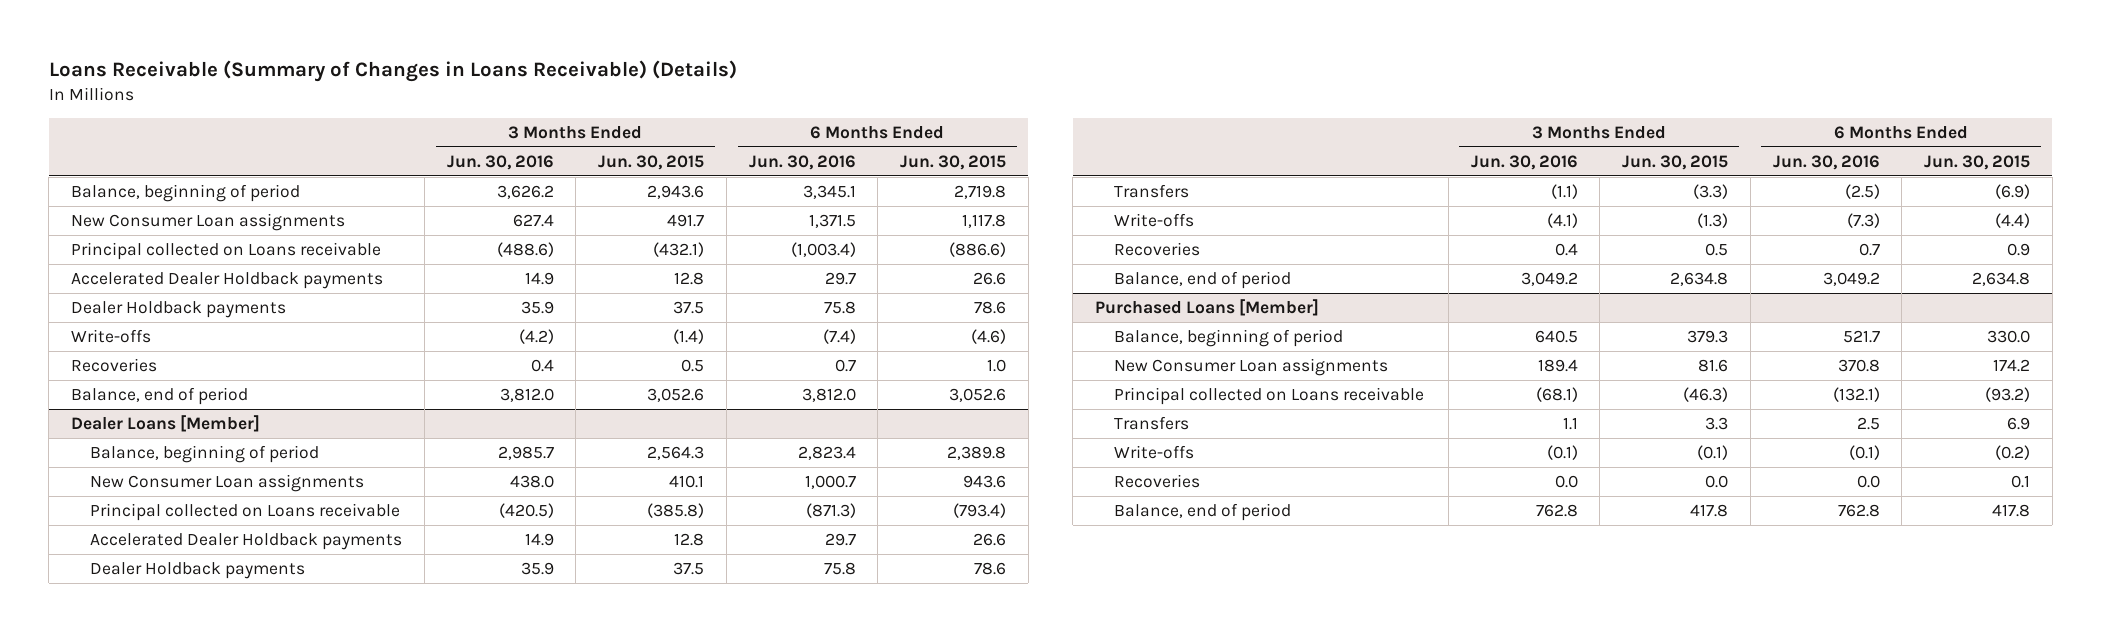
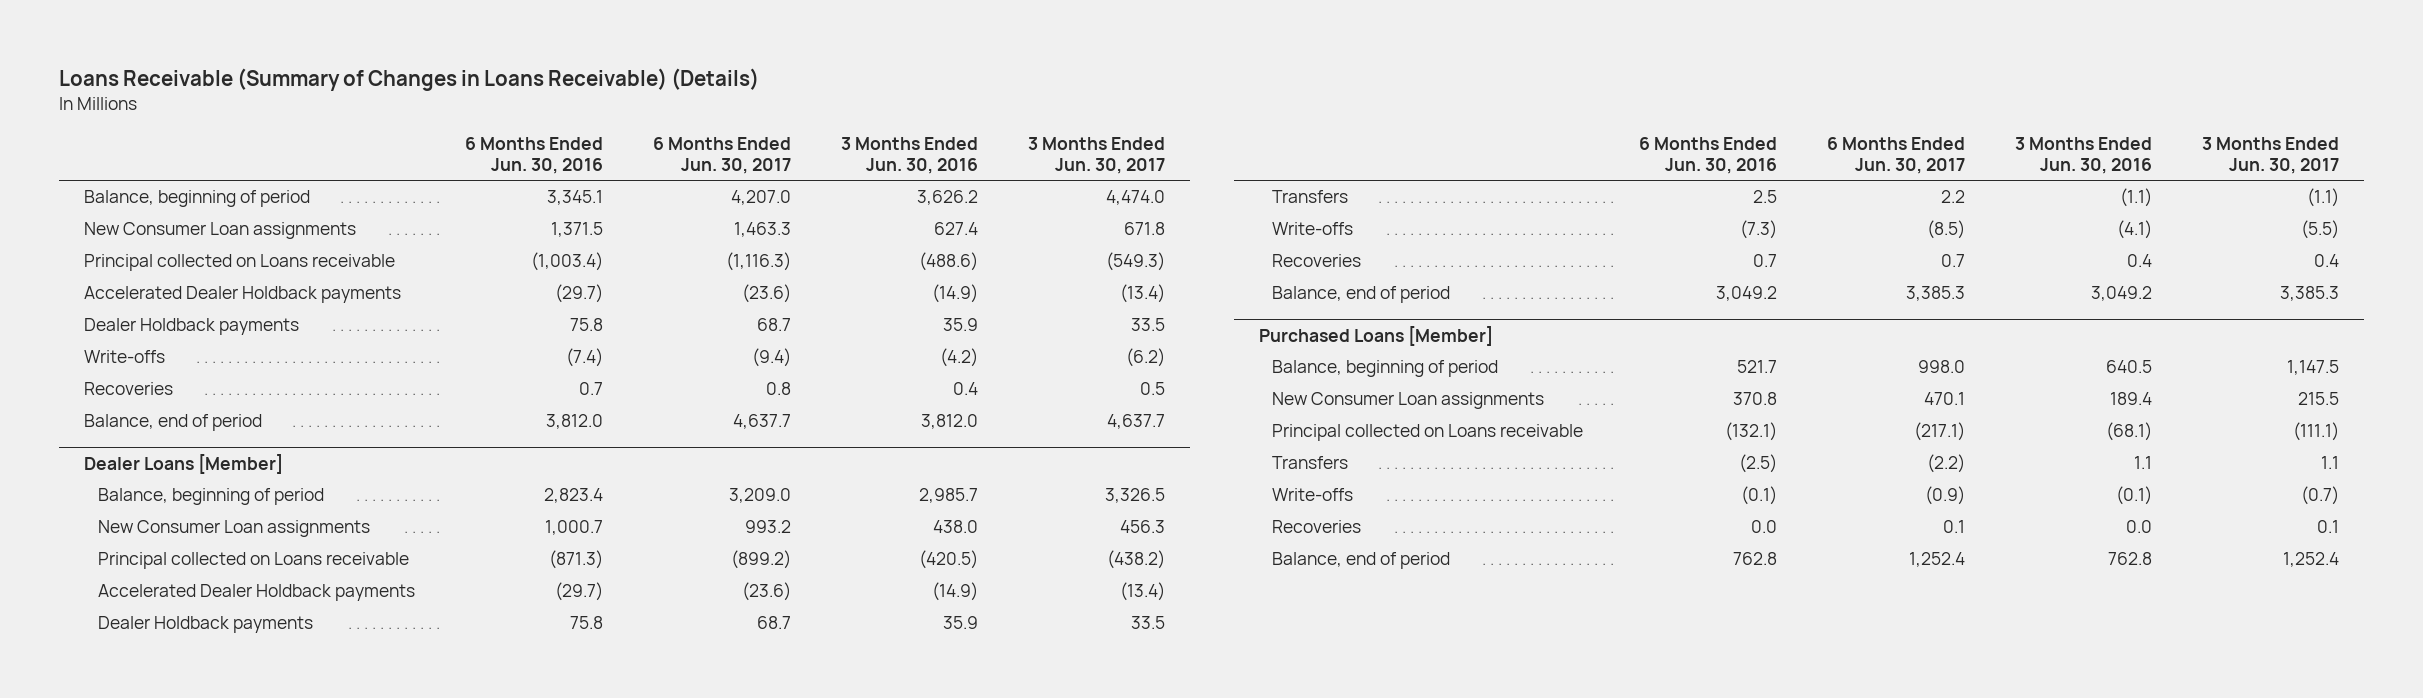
- | 3 Months Ended Jun. 30, 2016 | 3 Months Ended Jun. 30, 2015 | 6 Months Ended Jun. 30, 2016 | 6 Months Ended Jun. 30, 2015
+ | 6 Months Ended Jun. 30, 2016 | 6 Months Ended Jun. 30, 2017 | 3 Months Ended Jun. 30, 2016 | 3 Months Ended Jun. 30, 2017
- Accelerated Dealer Holdback payments | 14.9 | 12.8 | 29.7 | 26.6
+ Accelerated Dealer Holdback payments | (29.7) | (23.6) | (14.9) | (13.4)
@ Dealer Loans [Member]
- Accelerated Dealer Holdback payments | 14.9 | 12.8 | 29.7 | 26.6
+ Accelerated Dealer Holdback payments | (29.7) | (23.6) | (14.9) | (13.4)
- Transfers | (1.1) | (3.3) | (2.5) | (6.9)
+ Transfers | 2.5 | 2.2 | (1.1) | (1.1)
@ Purchased Loans [Member]
- Transfers | 1.1 | 3.3 | 2.5 | 6.9
+ Transfers | (2.5) | (2.2) | 1.1 | 1.1

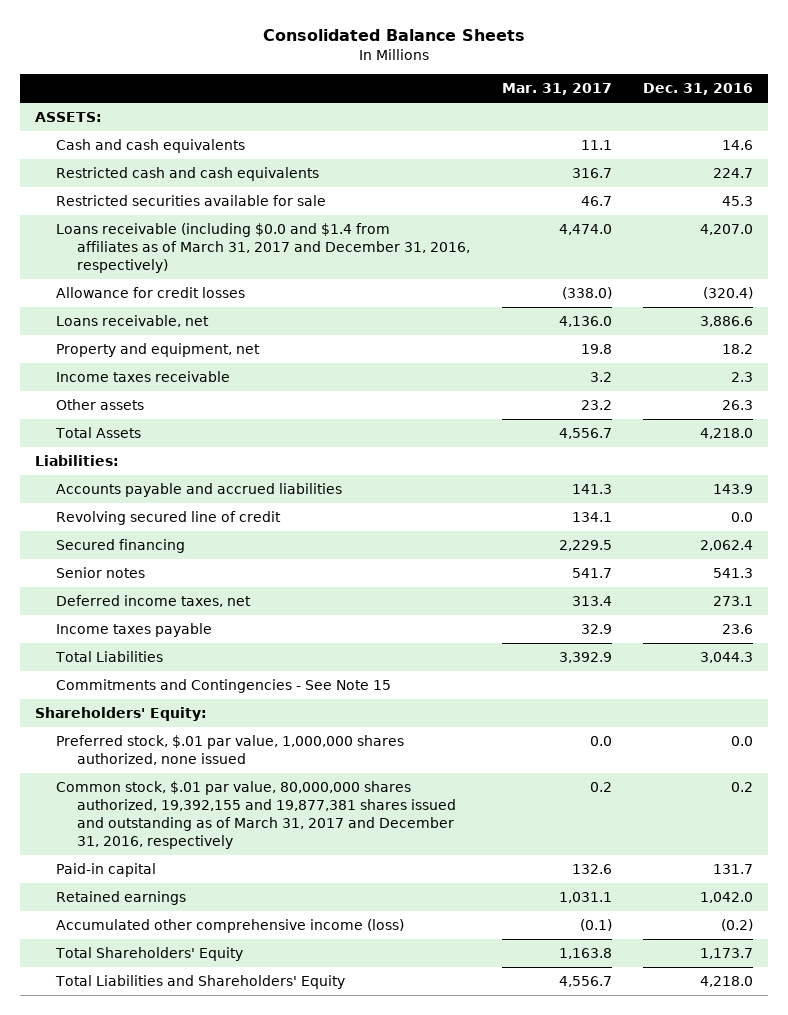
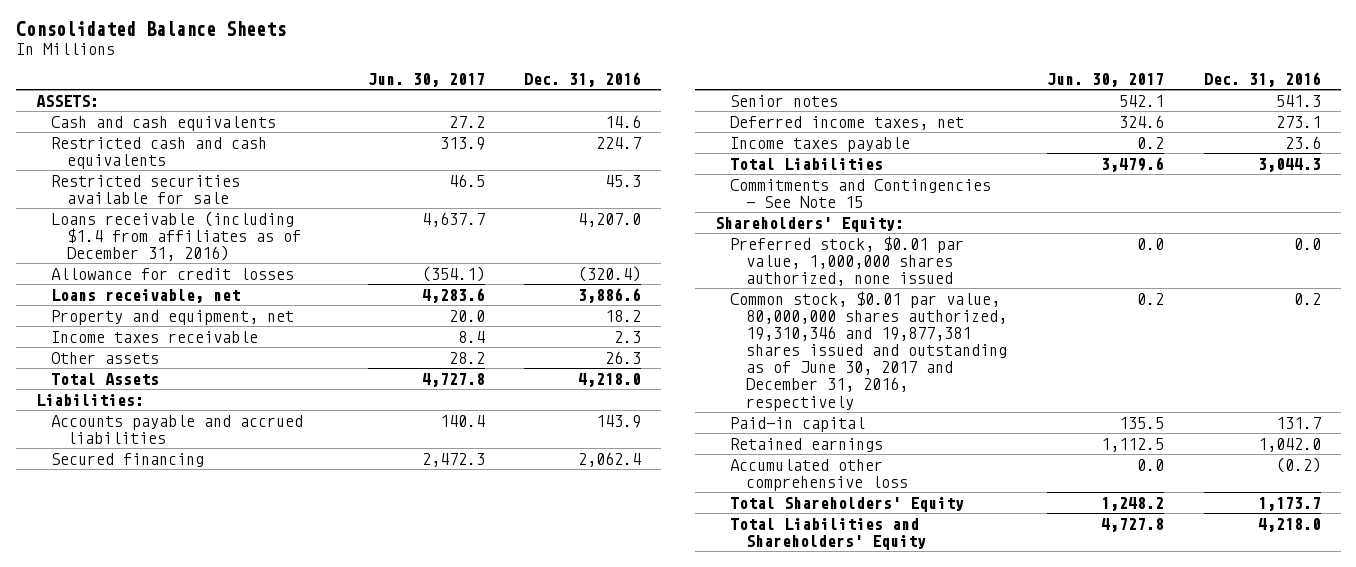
- | Mar. 31, 2017 | Dec. 31, 2016
+ | Jun. 30, 2017 | Dec. 31, 2016
- Loans receivable (including $0.0 and $1.4 from affiliates as of March 31, 2017 and December 31, 2016, respectively) | 4,474.0 | 4,207.0
+ Loans receivable (including $1.4 from affiliates as of December 31, 2016) | 4,637.7 | 4,207.0
- Revolving secured line of credit | 134.1 | 0.0
- Preferred stock, $.01 par value, 1,000,000 shares authorized, none issued | 0.0 | 0.0
- Common stock, $.01 par value, 80,000,000 shares authorized, 19,392,155 and 19,877,381 shares issued and outstanding as of March 31, 2017 and December 31, 2016, respectively | 0.2 | 0.2
+ Preferred stock, $0.01 par value, 1,000,000 shares authorized, none issued | 0.0 | 0.0
+ Common stock, $0.01 par value, 80,000,000 shares authorized, 19,310,346 and 19,877,381 shares issued and outstanding as of June 30, 2017 and December 31, 2016, respectively | 0.2 | 0.2
- Accumulated other comprehensive income (loss) | (0.1) | (0.2)
+ Accumulated other comprehensive loss | 0.0 | (0.2)

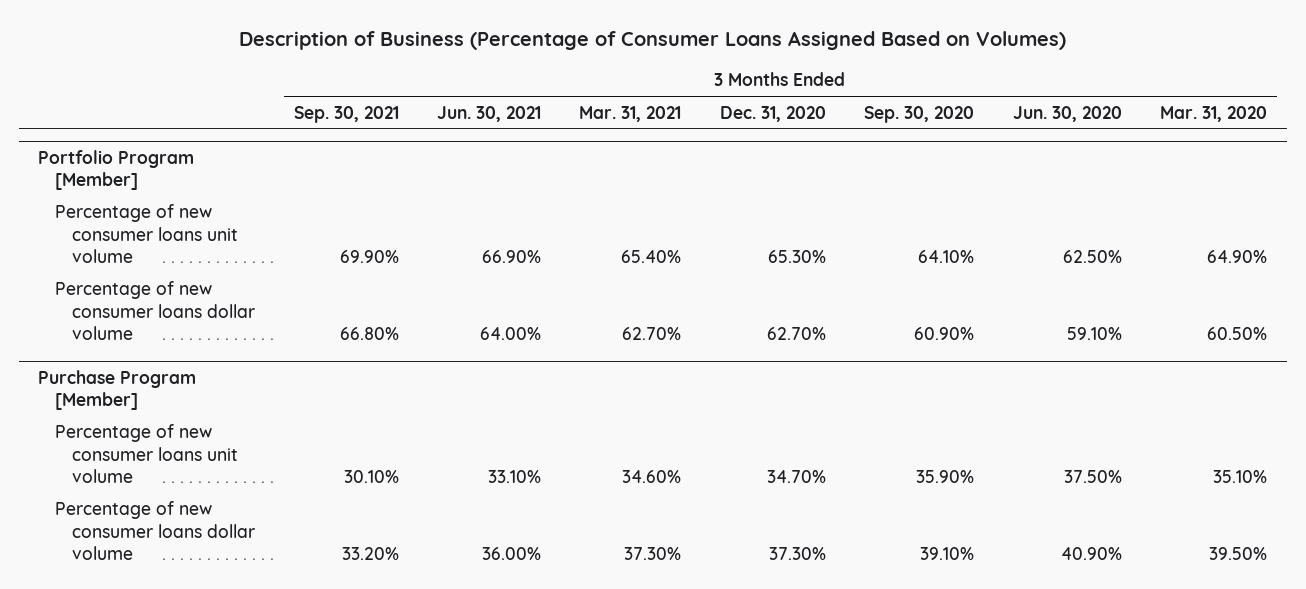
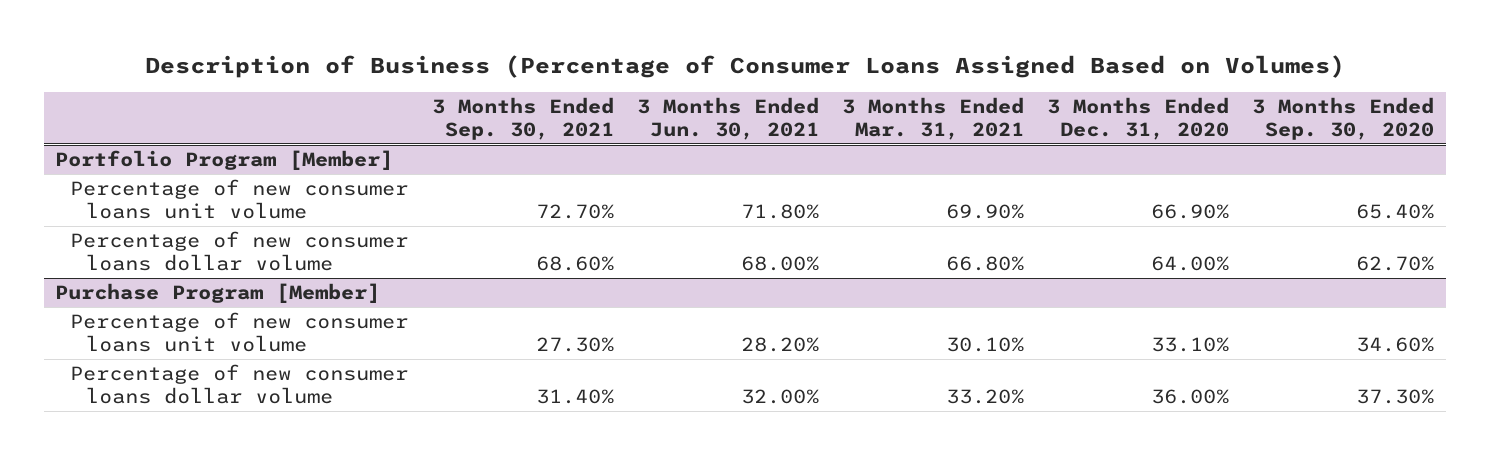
- | 3 Months Ended Sep. 30, 2021 | 3 Months Ended Jun. 30, 2021 | 3 Months Ended Mar. 31, 2021 | 3 Months Ended Dec. 31, 2020 | 3 Months Ended Sep. 30, 2020 | 3 Months Ended Jun. 30, 2020 | 3 Months Ended Mar. 31, 2020
+ | 3 Months Ended Sep. 30, 2021 | 3 Months Ended Jun. 30, 2021 | 3 Months Ended Mar. 31, 2021 | 3 Months Ended Dec. 31, 2020 | 3 Months Ended Sep. 30, 2020
@ Portfolio Program [Member]
- Percentage of new consumer loans unit volume | 69.90% | 66.90% | 65.40% | 65.30% | 64.10% | 62.50% | 64.90%
- Percentage of new consumer loans dollar volume | 66.80% | 64.00% | 62.70% | 62.70% | 60.90% | 59.10% | 60.50%
+ Percentage of new consumer loans unit volume | 72.70% | 71.80% | 69.90% | 66.90% | 65.40%
+ Percentage of new consumer loans dollar volume | 68.60% | 68.00% | 66.80% | 64.00% | 62.70%
@ Purchase Program [Member]
- Percentage of new consumer loans unit volume | 30.10% | 33.10% | 34.60% | 34.70% | 35.90% | 37.50% | 35.10%
- Percentage of new consumer loans dollar volume | 33.20% | 36.00% | 37.30% | 37.30% | 39.10% | 40.90% | 39.50%
+ Percentage of new consumer loans unit volume | 27.30% | 28.20% | 30.10% | 33.10% | 34.60%
+ Percentage of new consumer loans dollar volume | 31.40% | 32.00% | 33.20% | 36.00% | 37.30%

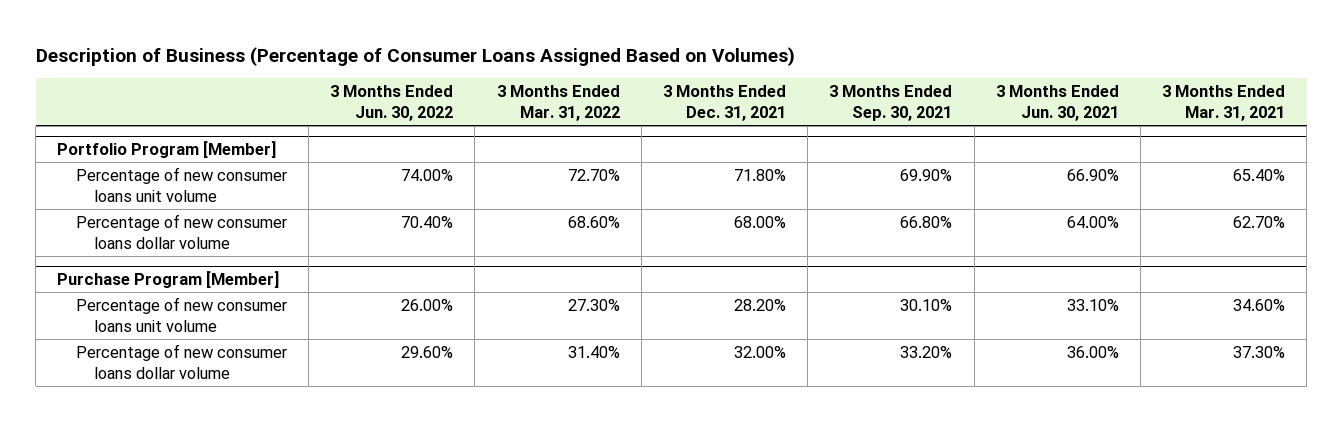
- | 3 Months Ended Sep. 30, 2021 | 3 Months Ended Jun. 30, 2021 | 3 Months Ended Mar. 31, 2021 | 3 Months Ended Dec. 31, 2020 | 3 Months Ended Sep. 30, 2020
+ | 3 Months Ended Jun. 30, 2022 | 3 Months Ended Mar. 31, 2022 | 3 Months Ended Dec. 31, 2021 | 3 Months Ended Sep. 30, 2021 | 3 Months Ended Jun. 30, 2021 | 3 Months Ended Mar. 31, 2021
@ Portfolio Program [Member]
- Percentage of new consumer loans unit volume | 72.70% | 71.80% | 69.90% | 66.90% | 65.40%
- Percentage of new consumer loans dollar volume | 68.60% | 68.00% | 66.80% | 64.00% | 62.70%
+ Percentage of new consumer loans unit volume | 74.00% | 72.70% | 71.80% | 69.90% | 66.90% | 65.40%
+ Percentage of new consumer loans dollar volume | 70.40% | 68.60% | 68.00% | 66.80% | 64.00% | 62.70%
@ Purchase Program [Member]
- Percentage of new consumer loans unit volume | 27.30% | 28.20% | 30.10% | 33.10% | 34.60%
- Percentage of new consumer loans dollar volume | 31.40% | 32.00% | 33.20% | 36.00% | 37.30%
+ Percentage of new consumer loans unit volume | 26.00% | 27.30% | 28.20% | 30.10% | 33.10% | 34.60%
+ Percentage of new consumer loans dollar volume | 29.60% | 31.40% | 32.00% | 33.20% | 36.00% | 37.30%

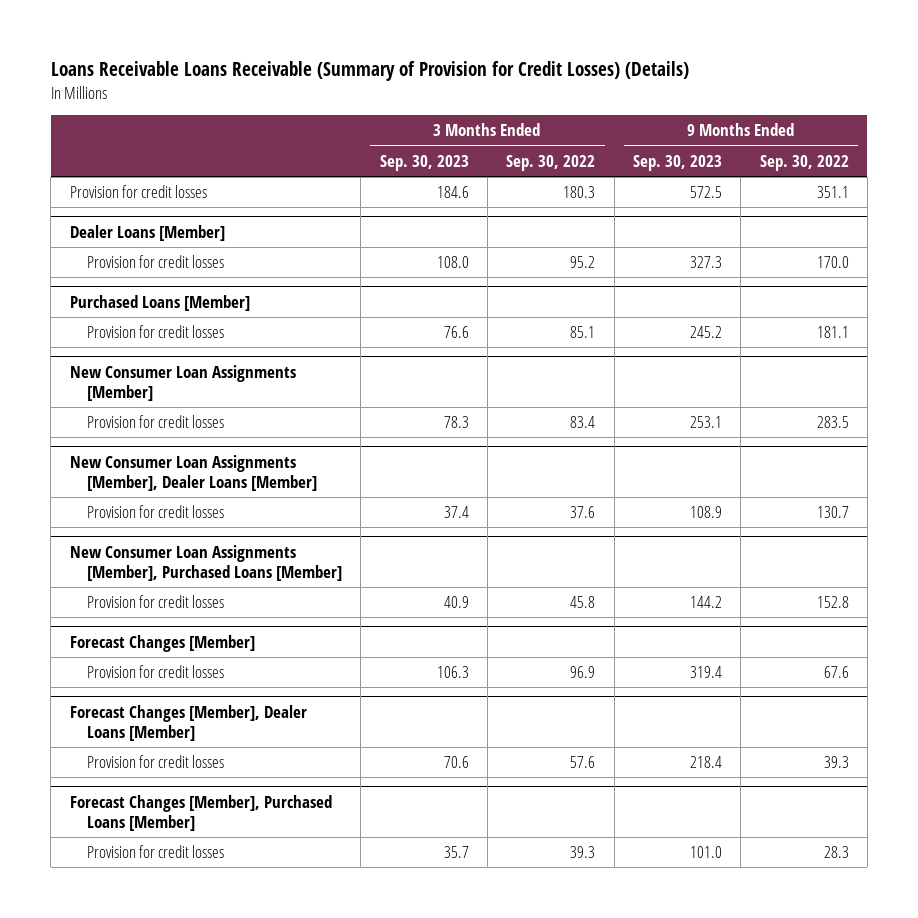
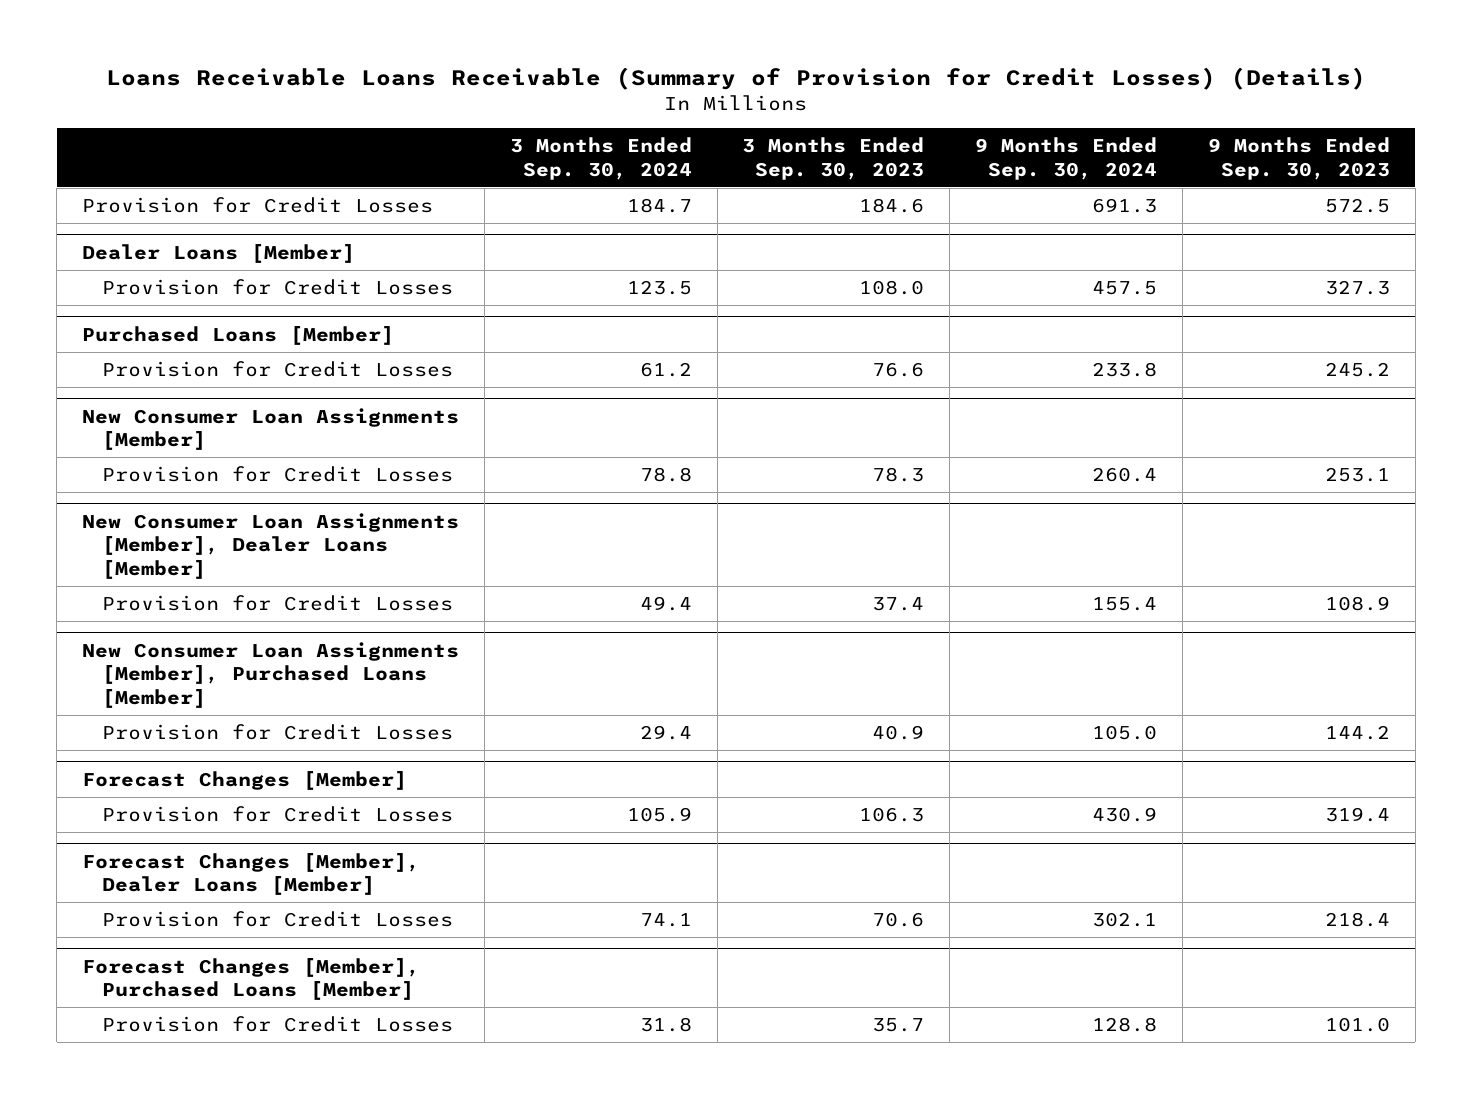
- | 3 Months Ended Sep. 30, 2023 | 3 Months Ended Sep. 30, 2022 | 9 Months Ended Sep. 30, 2023 | 9 Months Ended Sep. 30, 2022
+ | 3 Months Ended Sep. 30, 2024 | 3 Months Ended Sep. 30, 2023 | 9 Months Ended Sep. 30, 2024 | 9 Months Ended Sep. 30, 2023
- Provision for credit losses | 184.6 | 180.3 | 572.5 | 351.1
+ Provision for Credit Losses | 184.7 | 184.6 | 691.3 | 572.5
@ Dealer Loans [Member]
- Provision for credit losses | 108.0 | 95.2 | 327.3 | 170.0
+ Provision for Credit Losses | 123.5 | 108.0 | 457.5 | 327.3
@ Purchased Loans [Member]
- Provision for credit losses | 76.6 | 85.1 | 245.2 | 181.1
+ Provision for Credit Losses | 61.2 | 76.6 | 233.8 | 245.2
@ New Consumer Loan Assignments [Member]
- Provision for credit losses | 78.3 | 83.4 | 253.1 | 283.5
+ Provision for Credit Losses | 78.8 | 78.3 | 260.4 | 253.1
@ New Consumer Loan Assignments [Member], Dealer Loans [Member]
- Provision for credit losses | 37.4 | 37.6 | 108.9 | 130.7
+ Provision for Credit Losses | 49.4 | 37.4 | 155.4 | 108.9
@ New Consumer Loan Assignments [Member], Purchased Loans [Member]
- Provision for credit losses | 40.9 | 45.8 | 144.2 | 152.8
+ Provision for Credit Losses | 29.4 | 40.9 | 105.0 | 144.2
@ Forecast Changes [Member]
- Provision for credit losses | 106.3 | 96.9 | 319.4 | 67.6
+ Provision for Credit Losses | 105.9 | 106.3 | 430.9 | 319.4
@ Forecast Changes [Member], Dealer Loans [Member]
- Provision for credit losses | 70.6 | 57.6 | 218.4 | 39.3
+ Provision for Credit Losses | 74.1 | 70.6 | 302.1 | 218.4
@ Forecast Changes [Member], Purchased Loans [Member]
- Provision for credit losses | 35.7 | 39.3 | 101.0 | 28.3
+ Provision for Credit Losses | 31.8 | 35.7 | 128.8 | 101.0

